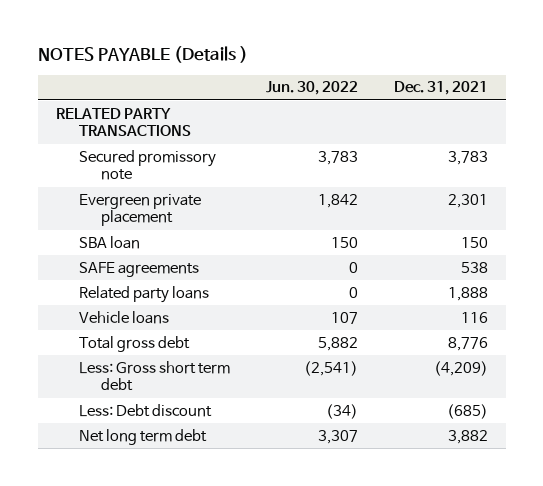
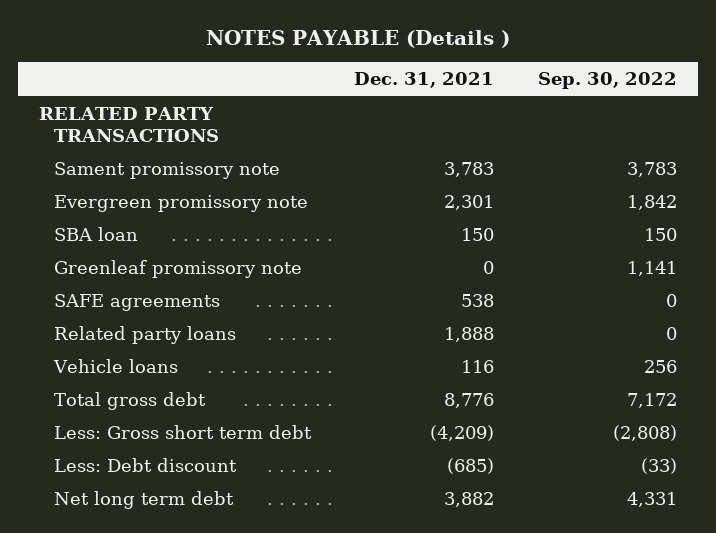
- | Jun. 30, 2022 | Dec. 31, 2021
+ | Dec. 31, 2021 | Sep. 30, 2022
- Secured promissory note | 3,783 | 3,783
- Evergreen private placement | 1,842 | 2,301
+ Sament promissory note | 3,783 | 3,783
+ Evergreen promissory note | 2,301 | 1,842
+ Greenleaf promissory note | 0 | 1,141

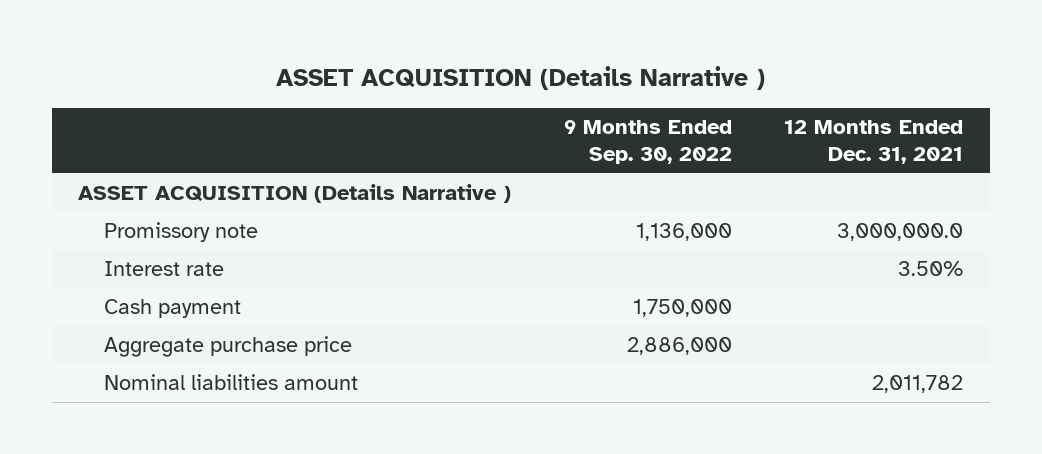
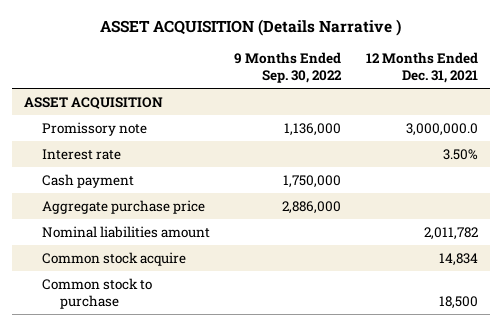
- ASSET ACQUISITION (Details Narrative )
+ ASSET ACQUISITION
+ Common stock acquire | | 14,834
+ Common stock to purchase | | 18,500

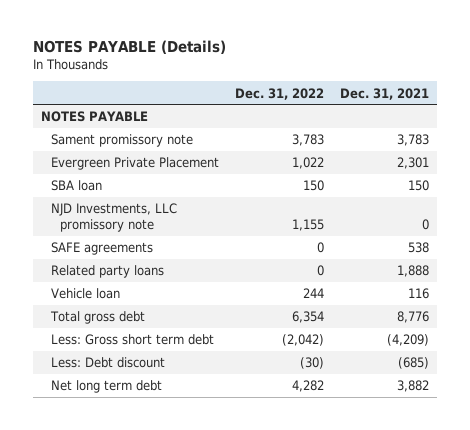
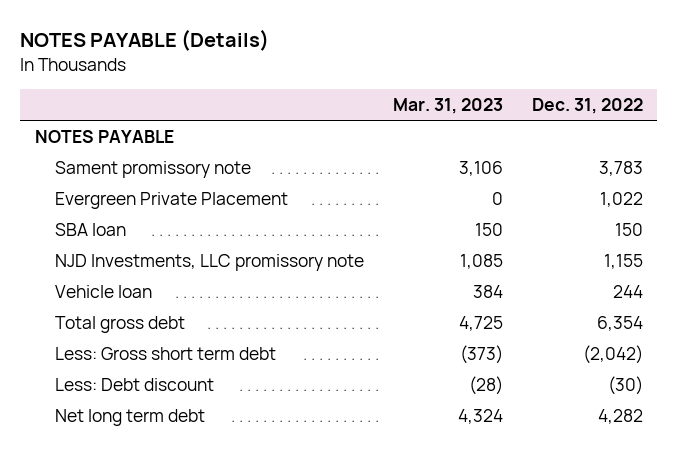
- | Dec. 31, 2022 | Dec. 31, 2021
+ | Mar. 31, 2023 | Dec. 31, 2022
- SAFE agreements | 0 | 538
- Related party loans | 0 | 1,888

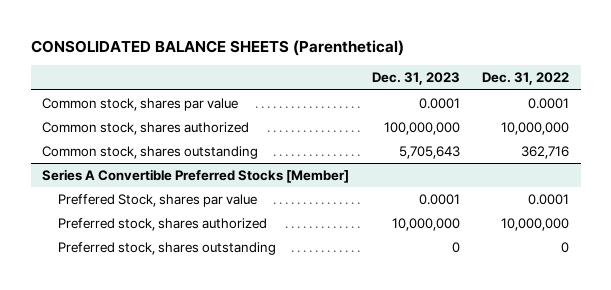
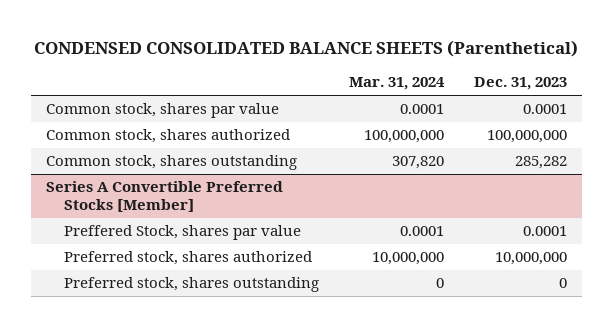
- CONSOLIDATED BALANCE SHEETS (Parenthetical)
+ CONDENSED CONSOLIDATED BALANCE SHEETS (Parenthetical)
- | Dec. 31, 2023 | Dec. 31, 2022
+ | Mar. 31, 2024 | Dec. 31, 2023
- Common stock, shares outstanding | 5,705,643 | 362,716
+ Common stock, shares outstanding | 307,820 | 285,282

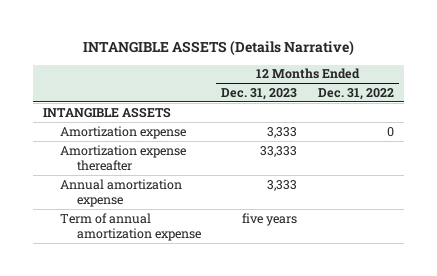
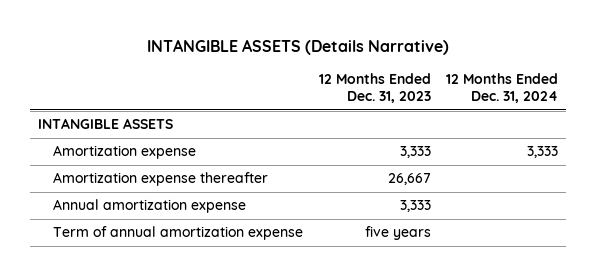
- | 12 Months Ended Dec. 31, 2023 | 12 Months Ended Dec. 31, 2022
+ | 12 Months Ended Dec. 31, 2023 | 12 Months Ended Dec. 31, 2024
- Amortization expense thereafter | 33,333 |
+ Amortization expense thereafter | 26,667 |

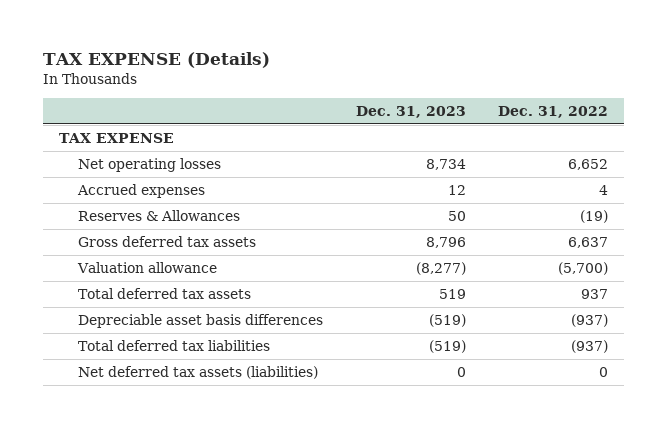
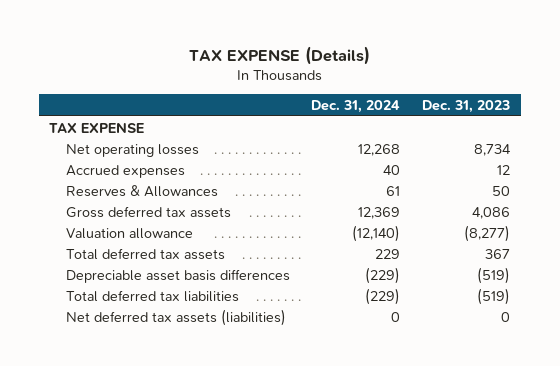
- | Dec. 31, 2023 | Dec. 31, 2022
+ | Dec. 31, 2024 | Dec. 31, 2023
- Gross deferred tax assets | 8,796 | 6,637
+ Gross deferred tax assets | 12,369 | 4,086
- Total deferred tax assets | 519 | 937
+ Total deferred tax assets | 229 | 367

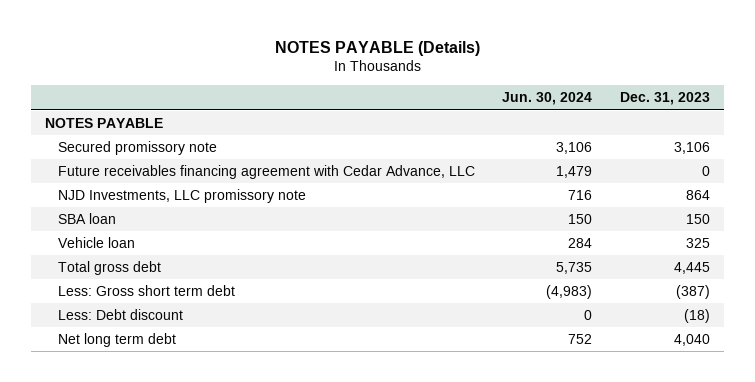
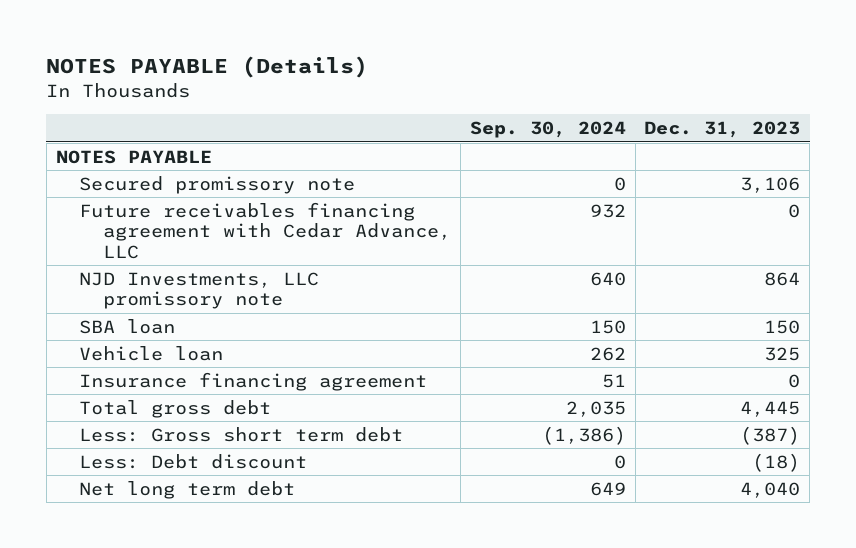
- | Jun. 30, 2024 | Dec. 31, 2023
+ | Sep. 30, 2024 | Dec. 31, 2023
+ Insurance financing agreement | 51 | 0

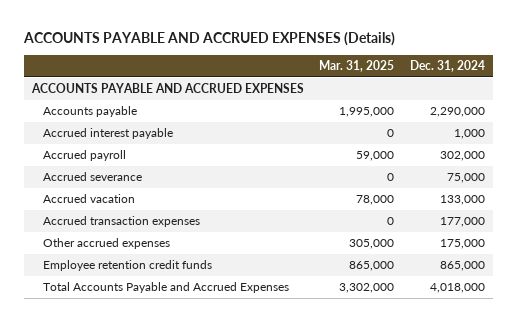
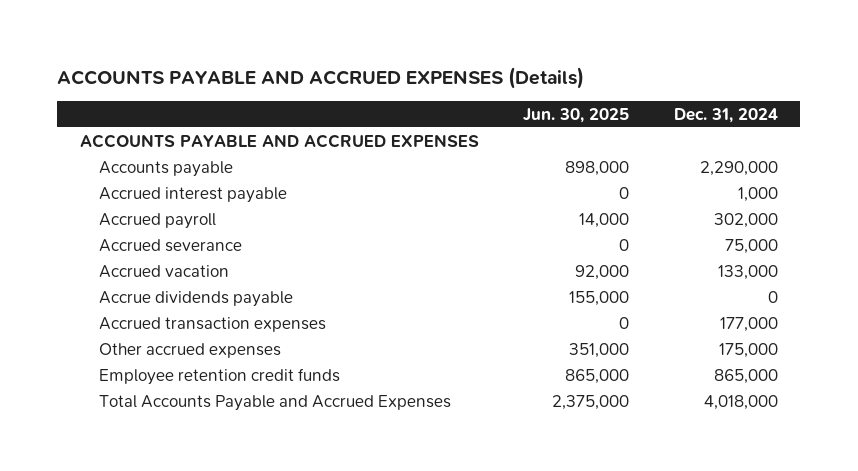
- | Mar. 31, 2025 | Dec. 31, 2024
+ | Jun. 30, 2025 | Dec. 31, 2024
+ Accrue dividends payable | 155,000 | 0

